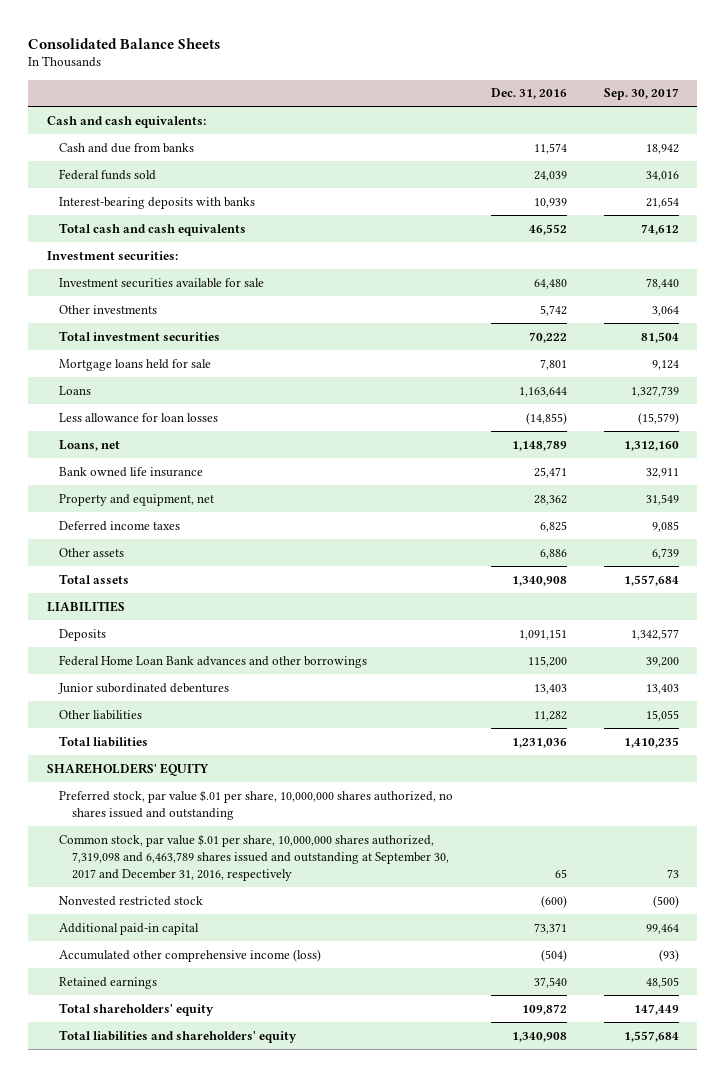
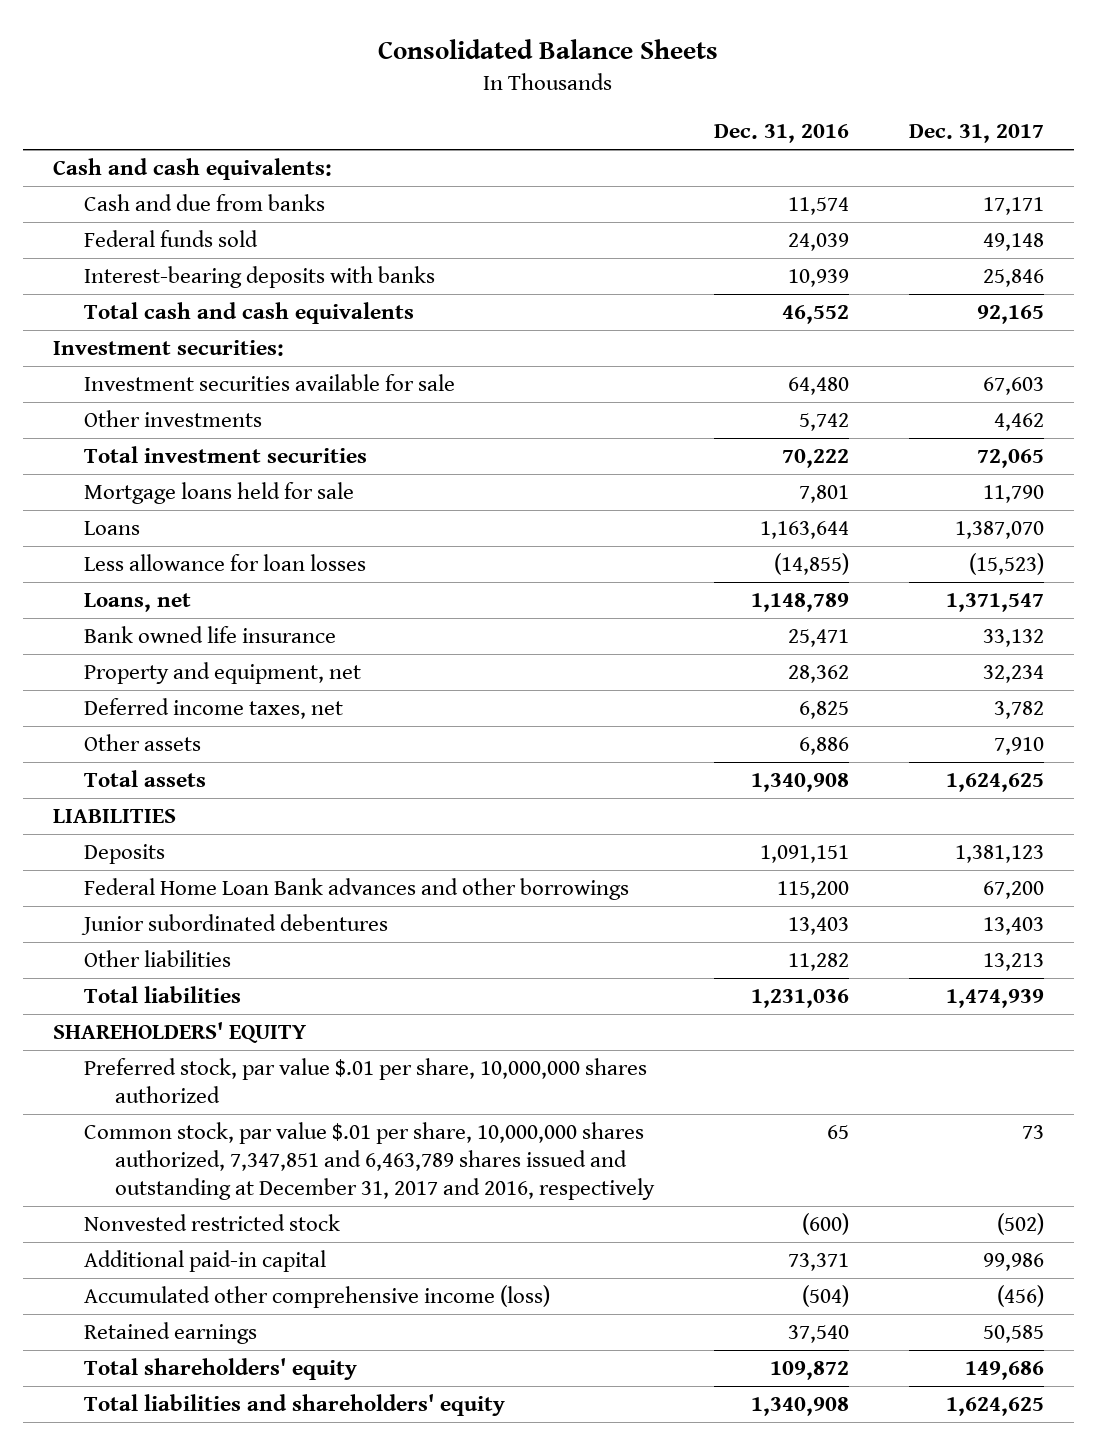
- | Dec. 31, 2016 | Sep. 30, 2017
+ | Dec. 31, 2016 | Dec. 31, 2017
- Deferred income taxes | 6,825 | 9,085
+ Deferred income taxes, net | 6,825 | 3,782
- Preferred stock, par value $.01 per share, 10,000,000 shares authorized, no shares issued and outstanding
- Common stock, par value $.01 per share, 10,000,000 shares authorized, 7,319,098 and 6,463,789 shares issued and outstanding at September 30, 2017 and December 31, 2016, respectively | 65 | 73
+ Preferred stock, par value $.01 per share, 10,000,000 shares authorized
+ Common stock, par value $.01 per share, 10,000,000 shares authorized, 7,347,851 and 6,463,789 shares issued and outstanding at December 31, 2017 and 2016, respectively | 65 | 73

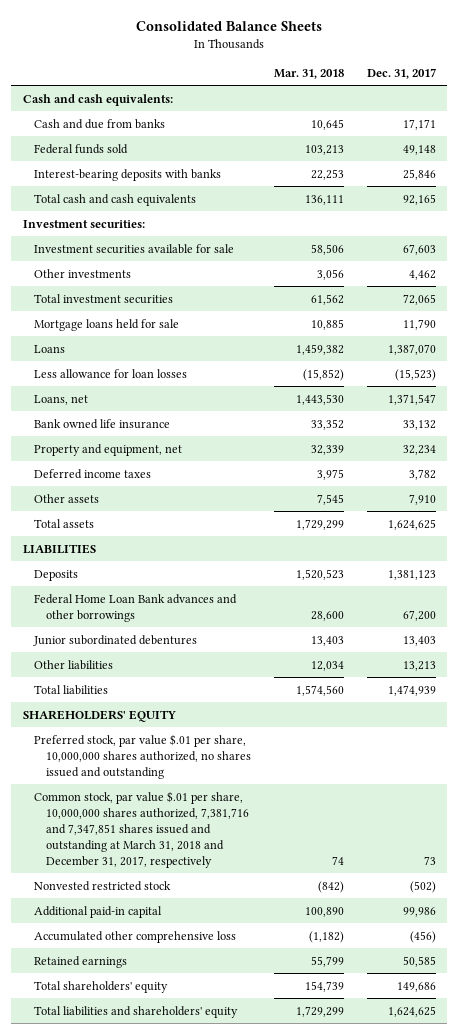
- | Dec. 31, 2016 | Dec. 31, 2017
+ | Mar. 31, 2018 | Dec. 31, 2017
- Deferred income taxes, net | 6,825 | 3,782
+ Deferred income taxes | 3,975 | 3,782
- Preferred stock, par value $.01 per share, 10,000,000 shares authorized
- Common stock, par value $.01 per share, 10,000,000 shares authorized, 7,347,851 and 6,463,789 shares issued and outstanding at December 31, 2017 and 2016, respectively | 65 | 73
+ Preferred stock, par value $.01 per share, 10,000,000 shares authorized, no shares issued and outstanding
+ Common stock, par value $.01 per share, 10,000,000 shares authorized, 7,381,716 and 7,347,851 shares issued and outstanding at March 31, 2018 and December 31, 2017, respectively | 74 | 73
- Accumulated other comprehensive income (loss) | (504) | (456)
+ Accumulated other comprehensive loss | (1,182) | (456)

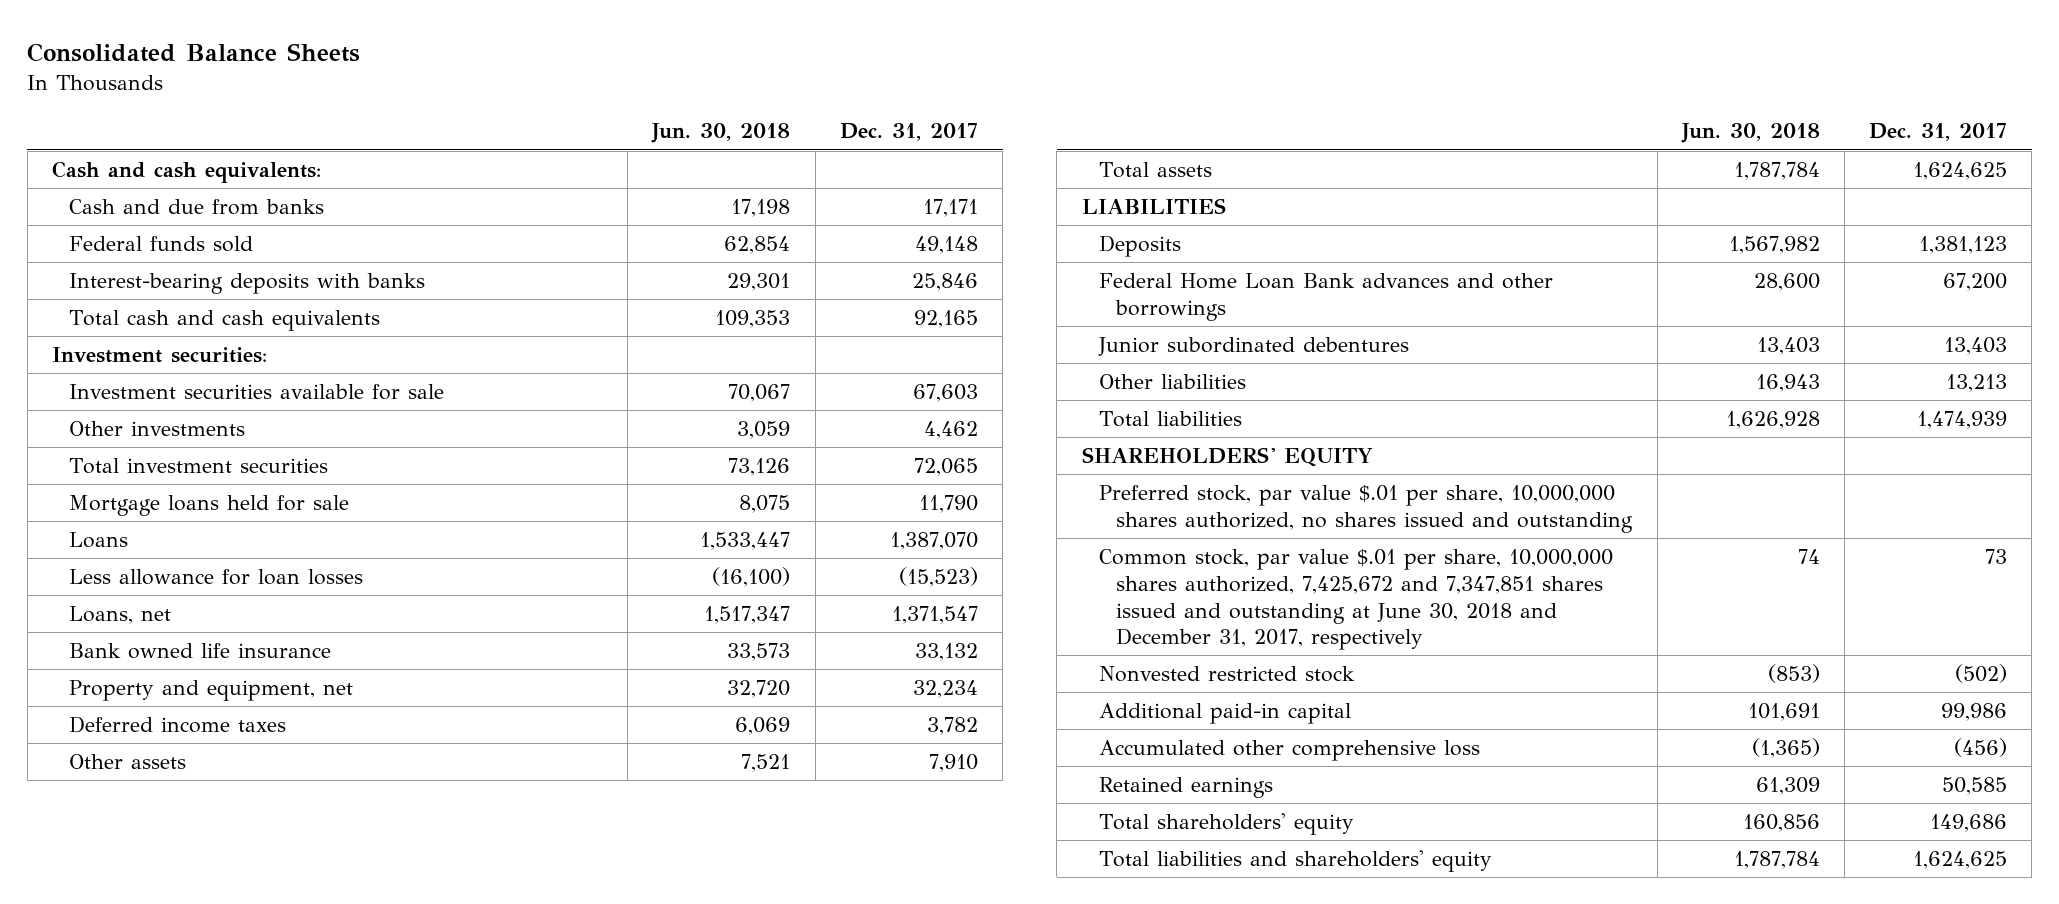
- | Mar. 31, 2018 | Dec. 31, 2017
+ | Jun. 30, 2018 | Dec. 31, 2017
- Common stock, par value $.01 per share, 10,000,000 shares authorized, 7,381,716 and 7,347,851 shares issued and outstanding at March 31, 2018 and December 31, 2017, respectively | 74 | 73
+ Common stock, par value $.01 per share, 10,000,000 shares authorized, 7,425,672 and 7,347,851 shares issued and outstanding at June 30, 2018 and December 31, 2017, respectively | 74 | 73

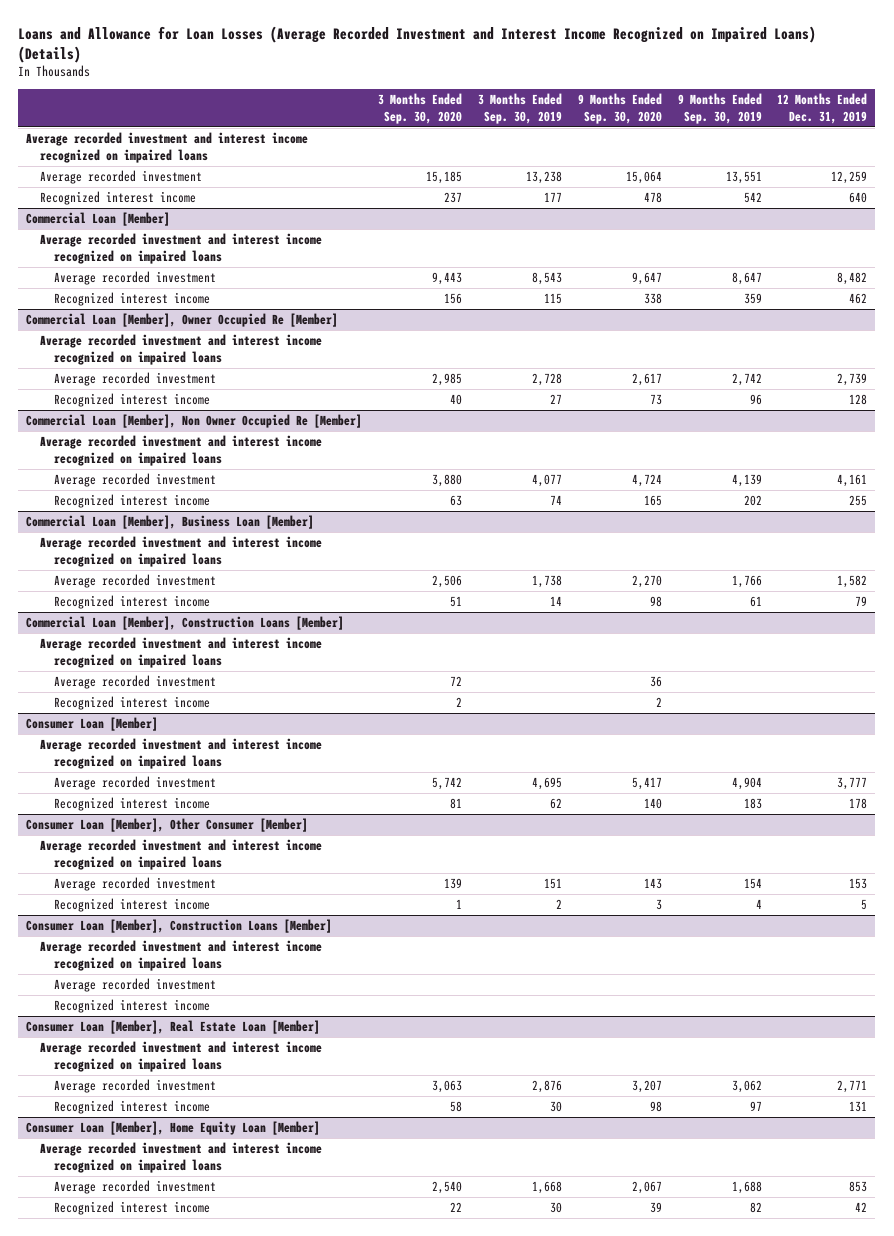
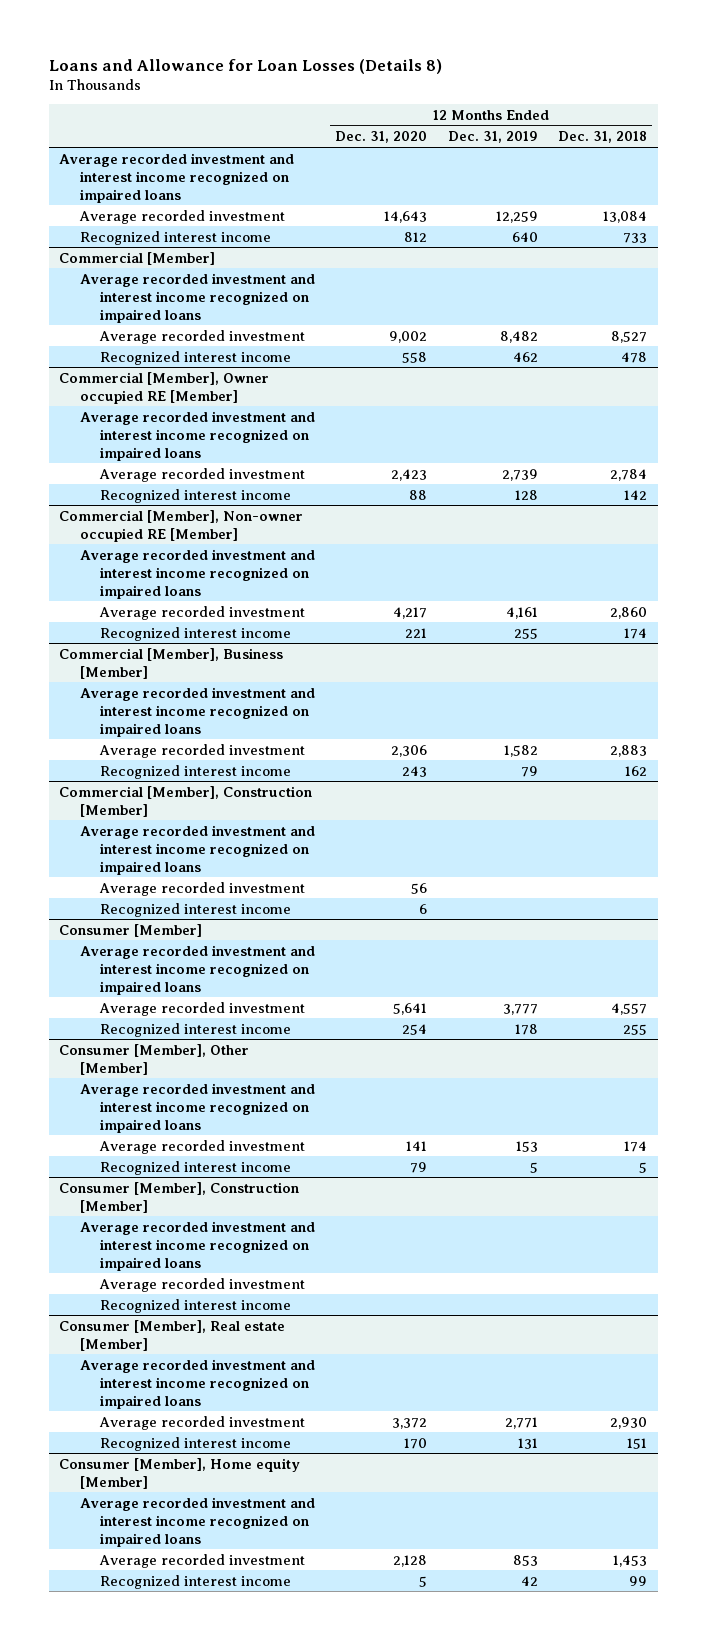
- Loans and Allowance for Loan Losses (Average Recorded Investment and Interest Income Recognized on Impaired Loans) (Details)
+ Loans and Allowance for Loan Losses (Details 8)
- | 3 Months Ended Sep. 30, 2020 | 3 Months Ended Sep. 30, 2019 | 9 Months Ended Sep. 30, 2020 | 9 Months Ended Sep. 30, 2019 | 12 Months Ended Dec. 31, 2019
+ | 12 Months Ended Dec. 31, 2020 | 12 Months Ended Dec. 31, 2019 | 12 Months Ended Dec. 31, 2018
- Commercial Loan [Member]
+ Commercial [Member]
- Commercial Loan [Member], Owner Occupied Re [Member]
+ Commercial [Member], Owner occupied RE [Member]
- Commercial Loan [Member], Non Owner Occupied Re [Member]
+ Commercial [Member], Non-owner occupied RE [Member]
- Commercial Loan [Member], Business Loan [Member]
+ Commercial [Member], Business [Member]
- Commercial Loan [Member], Construction Loans [Member]
+ Commercial [Member], Construction [Member]
- Consumer Loan [Member]
+ Consumer [Member]
- Consumer Loan [Member], Other Consumer [Member]
+ Consumer [Member], Other [Member]
- Consumer Loan [Member], Construction Loans [Member]
+ Consumer [Member], Construction [Member]
- Consumer Loan [Member], Real Estate Loan [Member]
+ Consumer [Member], Real estate [Member]
- Consumer Loan [Member], Home Equity Loan [Member]
+ Consumer [Member], Home equity [Member]

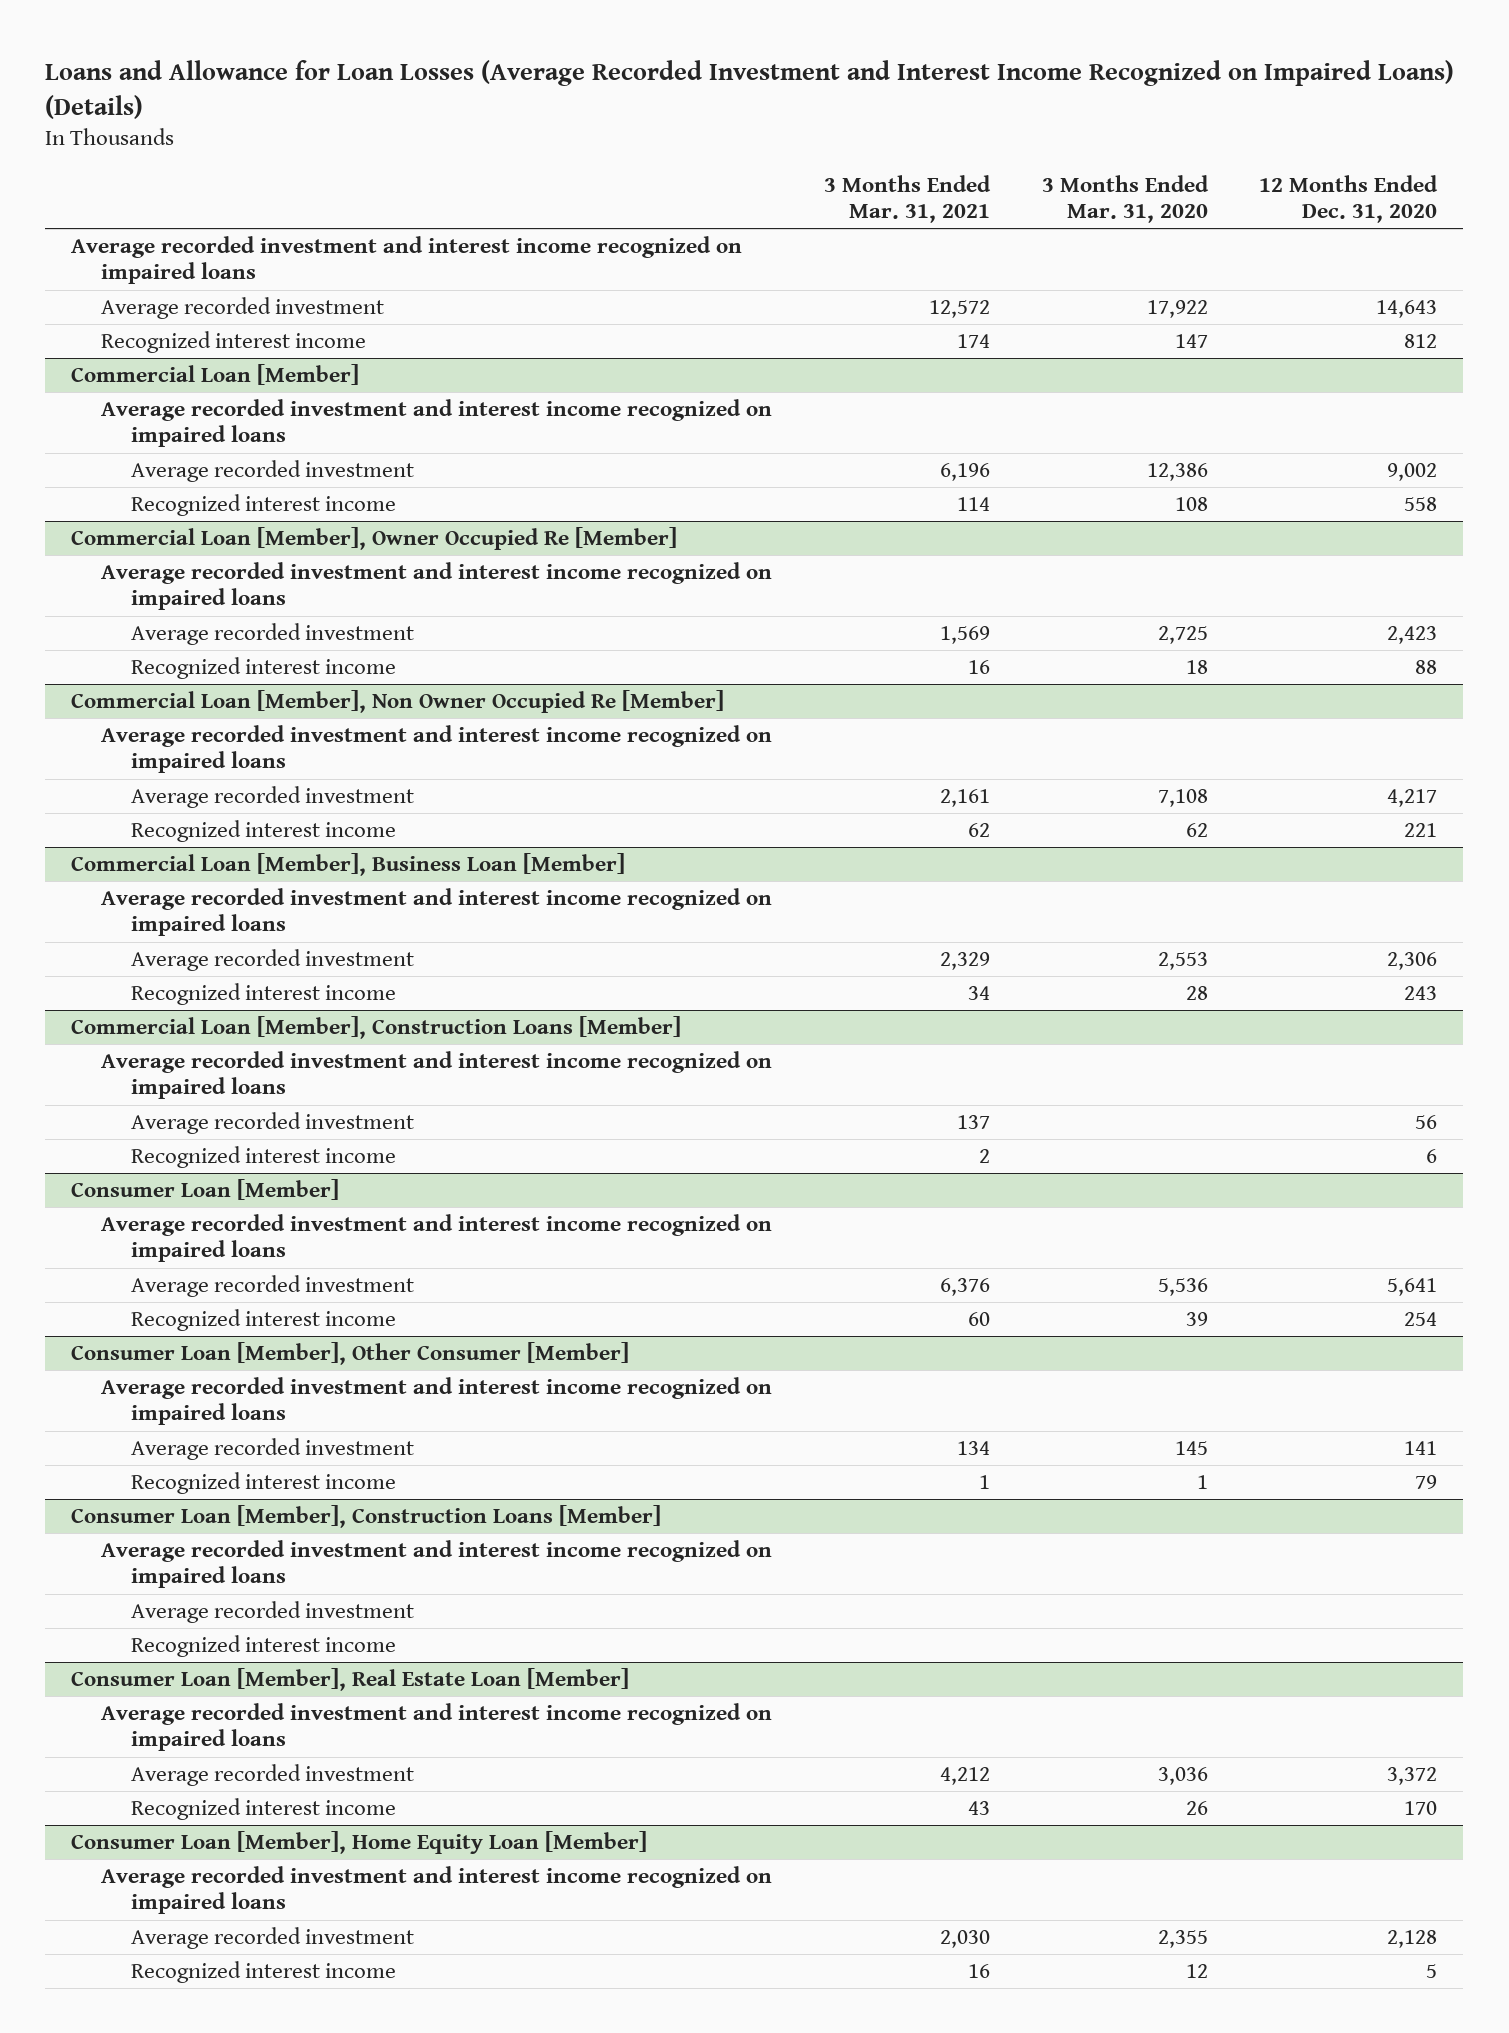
- Loans and Allowance for Loan Losses (Details 8)
+ Loans and Allowance for Loan Losses (Average Recorded Investment and Interest Income Recognized on Impaired Loans) (Details)
- | 12 Months Ended Dec. 31, 2020 | 12 Months Ended Dec. 31, 2019 | 12 Months Ended Dec. 31, 2018
+ | 3 Months Ended Mar. 31, 2021 | 3 Months Ended Mar. 31, 2020 | 12 Months Ended Dec. 31, 2020
- Commercial [Member]
+ Commercial Loan [Member]
- Commercial [Member], Owner occupied RE [Member]
+ Commercial Loan [Member], Owner Occupied Re [Member]
- Commercial [Member], Non-owner occupied RE [Member]
+ Commercial Loan [Member], Non Owner Occupied Re [Member]
- Commercial [Member], Business [Member]
+ Commercial Loan [Member], Business Loan [Member]
- Commercial [Member], Construction [Member]
+ Commercial Loan [Member], Construction Loans [Member]
- Consumer [Member]
+ Consumer Loan [Member]
- Consumer [Member], Other [Member]
+ Consumer Loan [Member], Other Consumer [Member]
- Consumer [Member], Construction [Member]
+ Consumer Loan [Member], Construction Loans [Member]
- Consumer [Member], Real estate [Member]
+ Consumer Loan [Member], Real Estate Loan [Member]
- Consumer [Member], Home equity [Member]
+ Consumer Loan [Member], Home Equity Loan [Member]

